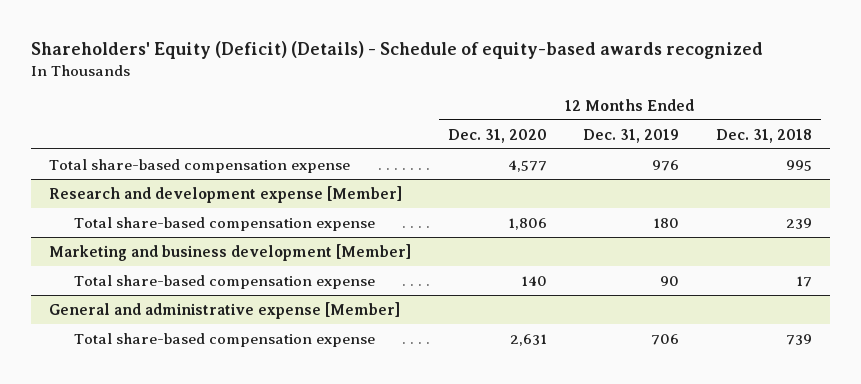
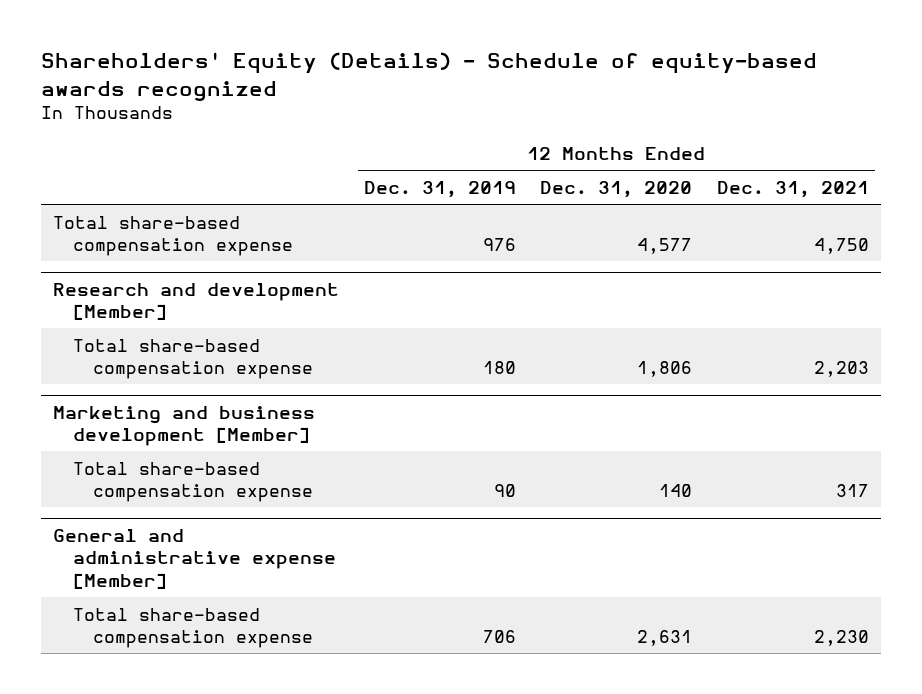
- Shareholders' Equity (Deficit) (Details) - Schedule of equity-based awards recognized
+ Shareholders' Equity (Details) - Schedule of equity-based awards recognized
- | 12 Months Ended Dec. 31, 2020 | 12 Months Ended Dec. 31, 2019 | 12 Months Ended Dec. 31, 2018
+ | 12 Months Ended Dec. 31, 2019 | 12 Months Ended Dec. 31, 2020 | 12 Months Ended Dec. 31, 2021
- Research and development expense [Member]
+ Research and development [Member]

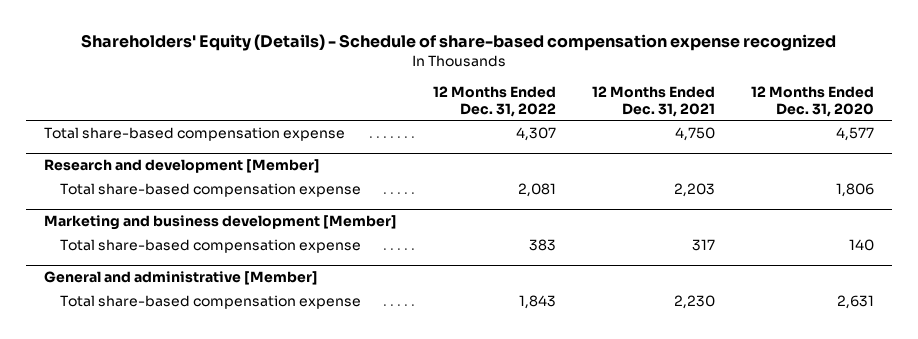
- Shareholders' Equity (Details) - Schedule of equity-based awards recognized
+ Shareholders' Equity (Details) - Schedule of share-based compensation expense recognized
- | 12 Months Ended Dec. 31, 2019 | 12 Months Ended Dec. 31, 2020 | 12 Months Ended Dec. 31, 2021
+ | 12 Months Ended Dec. 31, 2022 | 12 Months Ended Dec. 31, 2021 | 12 Months Ended Dec. 31, 2020
- General and administrative expense [Member]
+ General and administrative [Member]

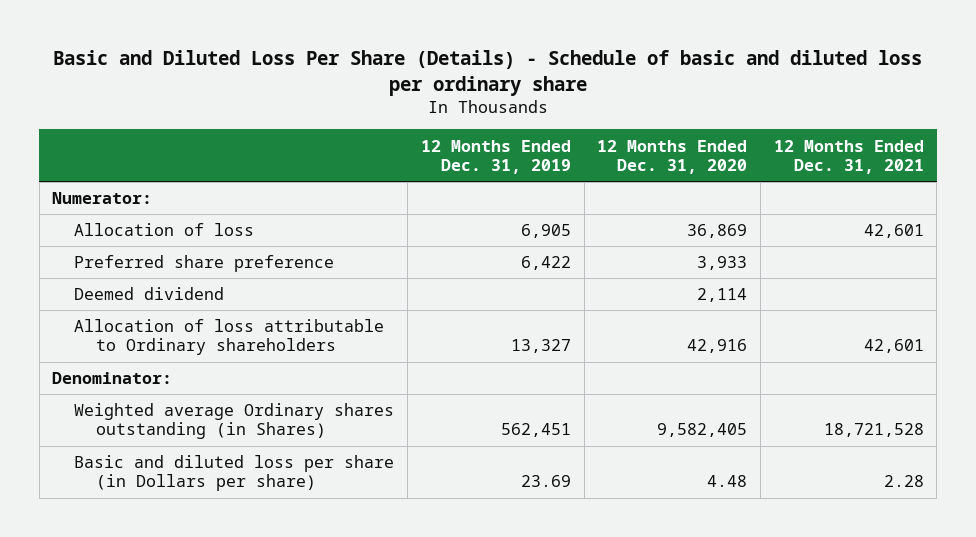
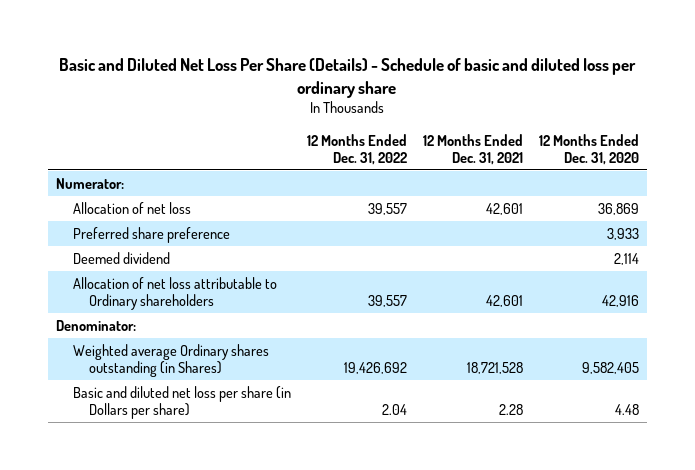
- Basic and Diluted Loss Per Share (Details) - Schedule of basic and diluted loss per ordinary share
+ Basic and Diluted Net Loss Per Share (Details) - Schedule of basic and diluted loss per ordinary share
- | 12 Months Ended Dec. 31, 2019 | 12 Months Ended Dec. 31, 2020 | 12 Months Ended Dec. 31, 2021
+ | 12 Months Ended Dec. 31, 2022 | 12 Months Ended Dec. 31, 2021 | 12 Months Ended Dec. 31, 2020
- Allocation of loss | 6,905 | 36,869 | 42,601
+ Allocation of net loss | 39,557 | 42,601 | 36,869
- Allocation of loss attributable to Ordinary shareholders | 13,327 | 42,916 | 42,601
+ Allocation of net loss attributable to Ordinary shareholders | 39,557 | 42,601 | 42,916
- Basic and diluted loss per share (in Dollars per share) | 23.69 | 4.48 | 2.28
+ Basic and diluted net loss per share (in Dollars per share) | 2.04 | 2.28 | 4.48

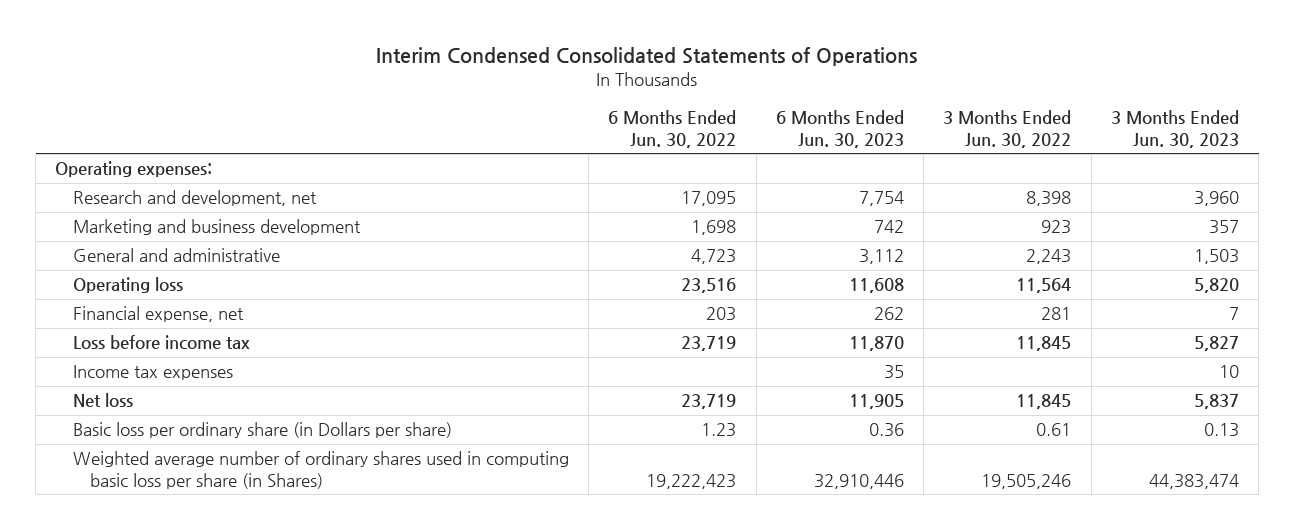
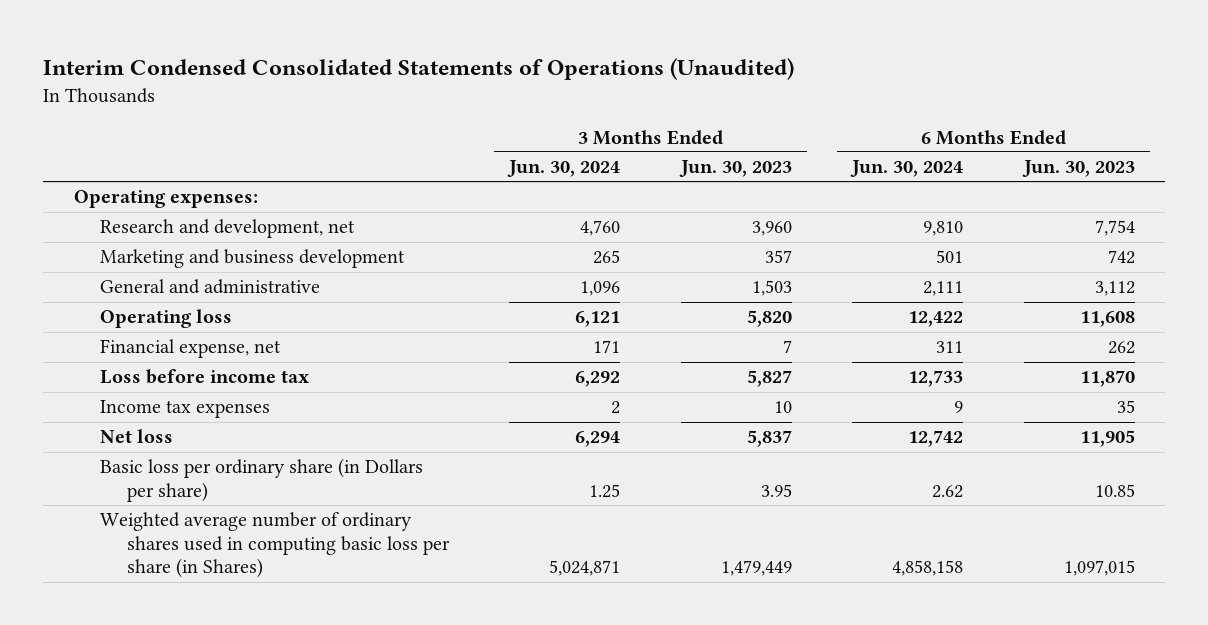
- Interim Condensed Consolidated Statements of Operations
+ Interim Condensed Consolidated Statements of Operations (Unaudited)
- | 6 Months Ended Jun. 30, 2022 | 6 Months Ended Jun. 30, 2023 | 3 Months Ended Jun. 30, 2022 | 3 Months Ended Jun. 30, 2023
+ | 3 Months Ended Jun. 30, 2024 | 3 Months Ended Jun. 30, 2023 | 6 Months Ended Jun. 30, 2024 | 6 Months Ended Jun. 30, 2023
- Basic loss per ordinary share (in Dollars per share) | 1.23 | 0.36 | 0.61 | 0.13
- Weighted average number of ordinary shares used in computing basic loss per share (in Shares) | 19,222,423 | 32,910,446 | 19,505,246 | 44,383,474
+ Basic loss per ordinary share (in Dollars per share) | 1.25 | 3.95 | 2.62 | 10.85
+ Weighted average number of ordinary shares used in computing basic loss per share (in Shares) | 5,024,871 | 1,479,449 | 4,858,158 | 1,097,015

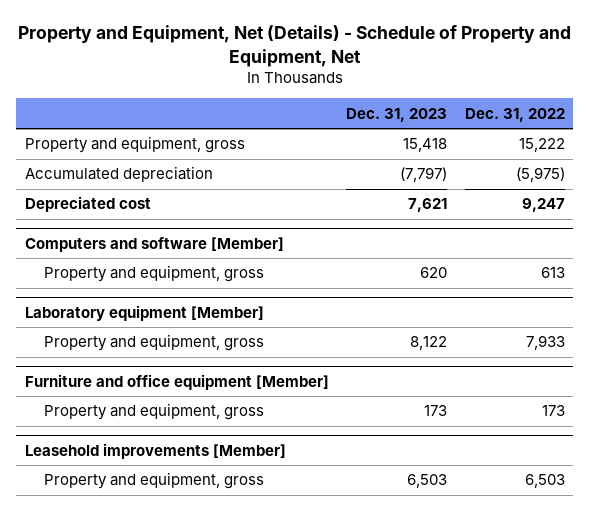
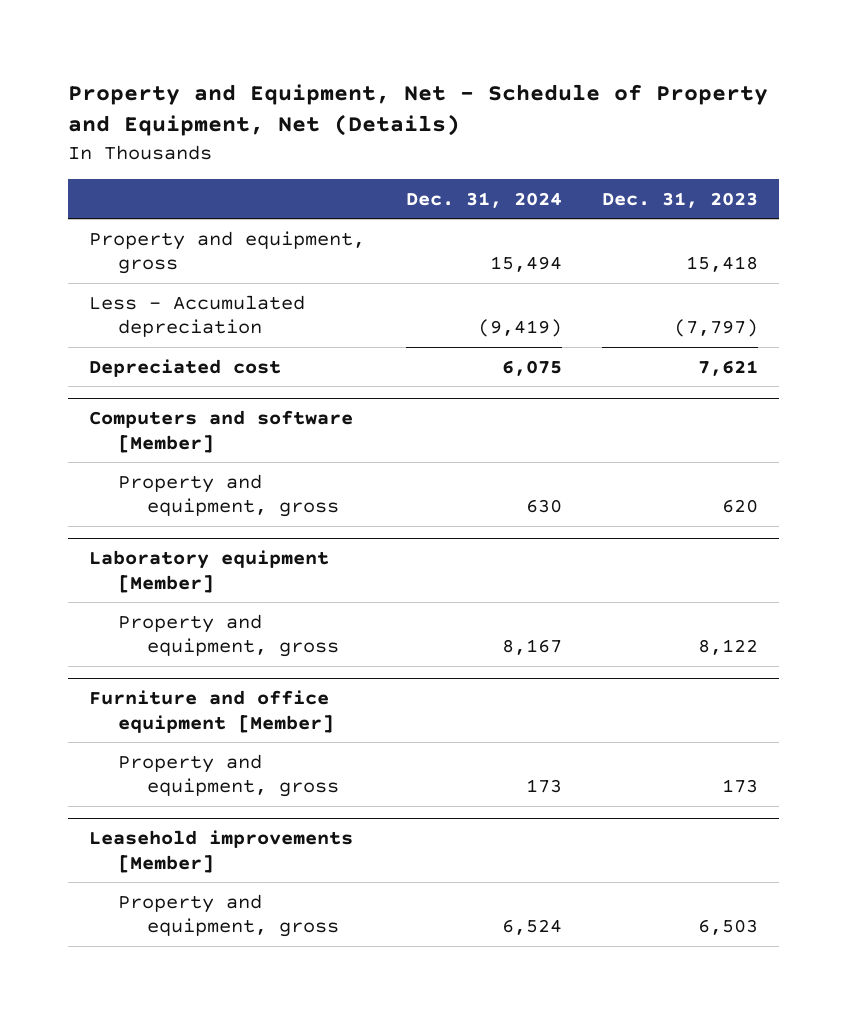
- Property and Equipment, Net (Details) - Schedule of Property and Equipment, Net
+ Property and Equipment, Net - Schedule of Property and Equipment, Net (Details)
- | Dec. 31, 2023 | Dec. 31, 2022
+ | Dec. 31, 2024 | Dec. 31, 2023
- Accumulated depreciation | (7,797) | (5,975)
+ Less - Accumulated depreciation | (9,419) | (7,797)

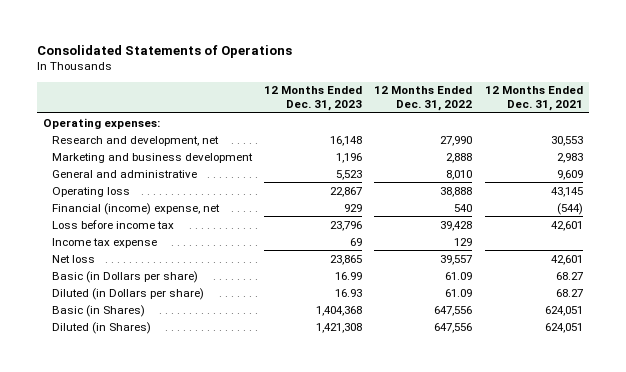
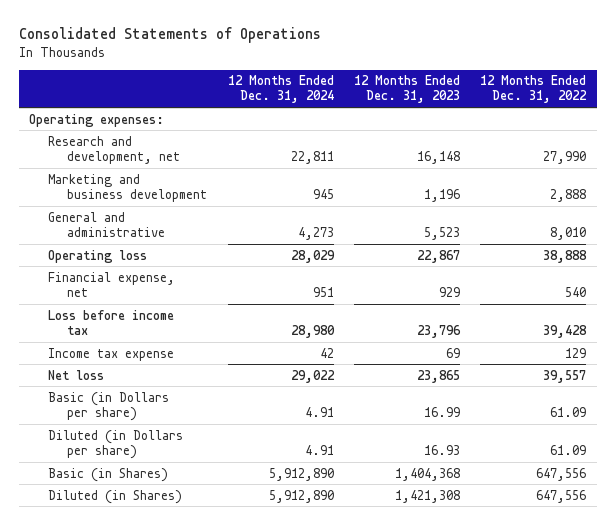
- | 12 Months Ended Dec. 31, 2023 | 12 Months Ended Dec. 31, 2022 | 12 Months Ended Dec. 31, 2021
+ | 12 Months Ended Dec. 31, 2024 | 12 Months Ended Dec. 31, 2023 | 12 Months Ended Dec. 31, 2022
- Financial (income) expense, net | 929 | 540 | (544)
+ Financial expense, net | 951 | 929 | 540

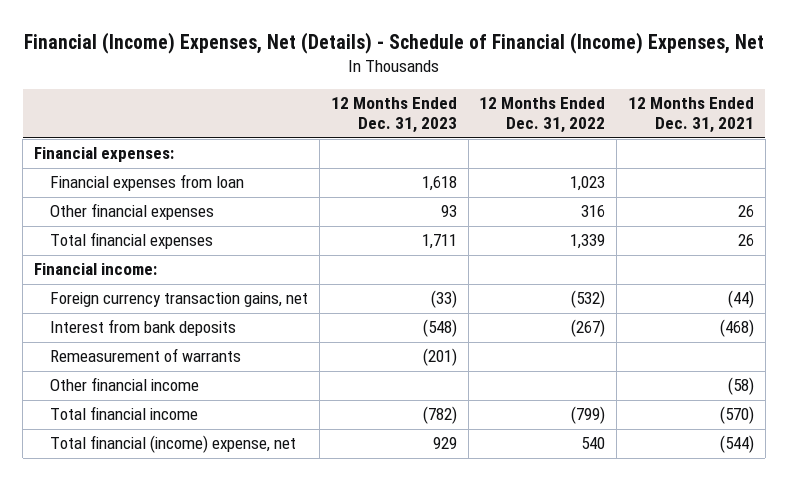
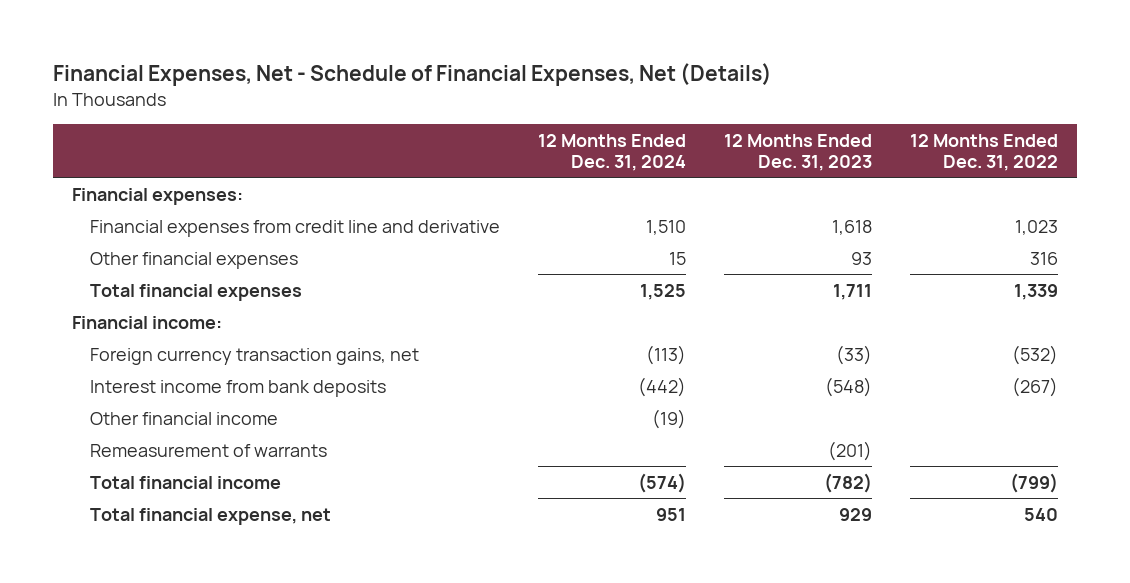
- Financial (Income) Expenses, Net (Details) - Schedule of Financial (Income) Expenses, Net
+ Financial Expenses, Net - Schedule of Financial Expenses, Net (Details)
- | 12 Months Ended Dec. 31, 2023 | 12 Months Ended Dec. 31, 2022 | 12 Months Ended Dec. 31, 2021
+ | 12 Months Ended Dec. 31, 2024 | 12 Months Ended Dec. 31, 2023 | 12 Months Ended Dec. 31, 2022
- Financial expenses from loan | 1,618 | 1,023 |
+ Financial expenses from credit line and derivative | 1,510 | 1,618 | 1,023
- Interest from bank deposits | (548) | (267) | (468)
+ Interest income from bank deposits | (442) | (548) | (267)
moved down: Remeasurement of warrants | | (201) |
- Total financial (income) expense, net | 929 | 540 | (544)
+ Total financial expense, net | 951 | 929 | 540

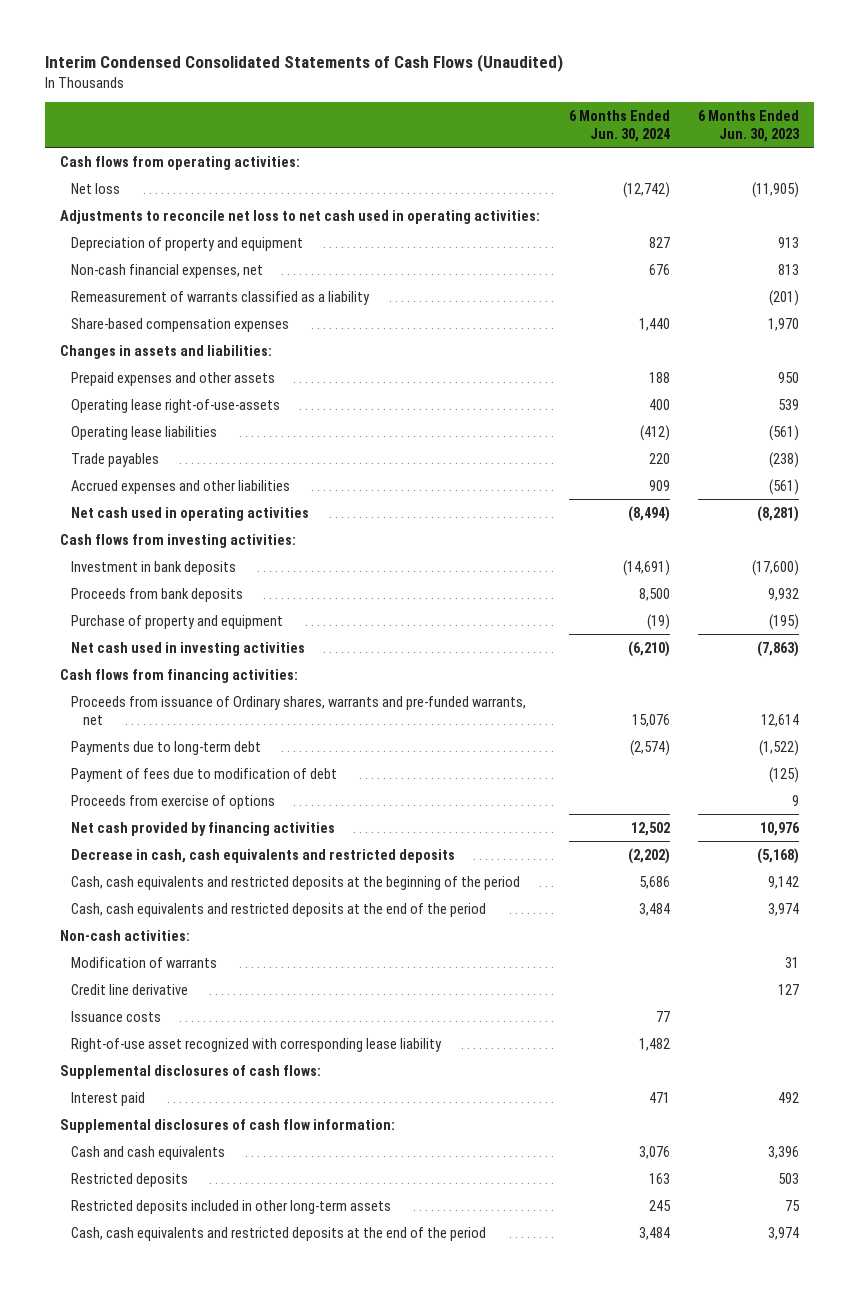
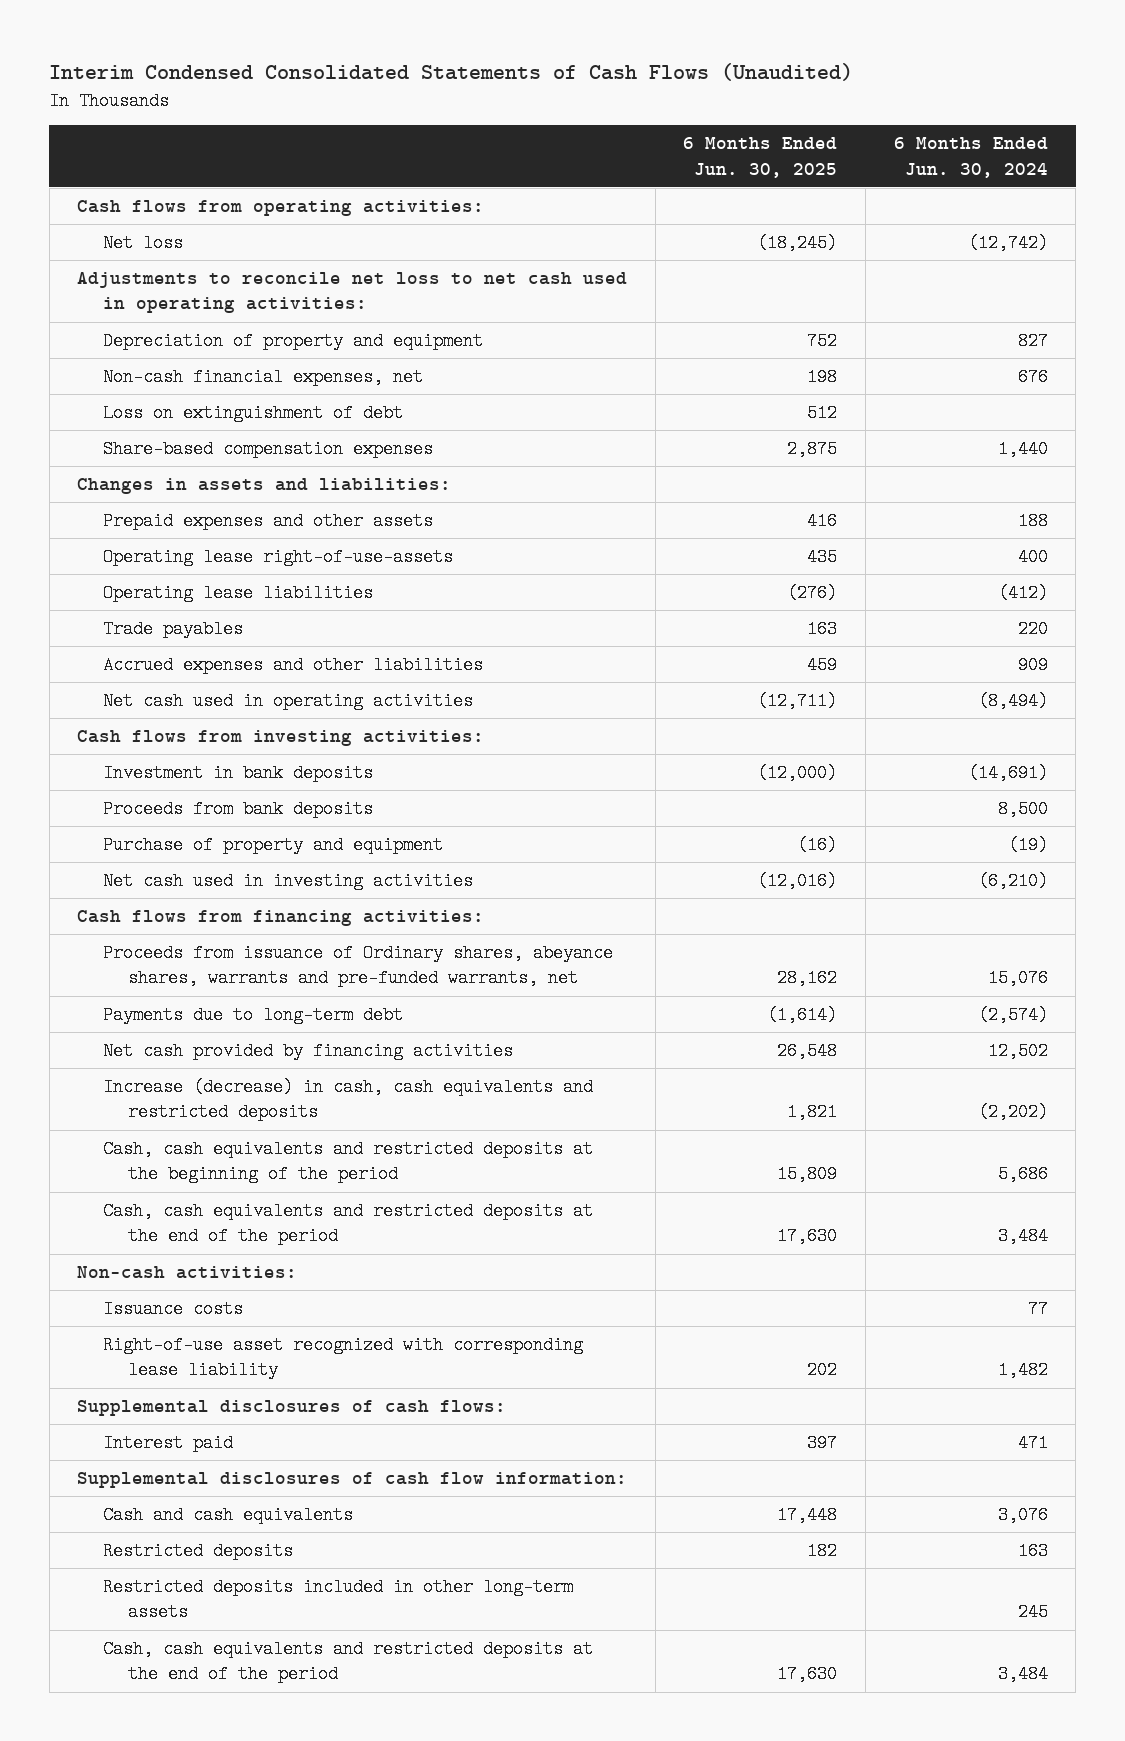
- | 6 Months Ended Jun. 30, 2024 | 6 Months Ended Jun. 30, 2023
+ | 6 Months Ended Jun. 30, 2025 | 6 Months Ended Jun. 30, 2024
- Remeasurement of warrants classified as a liability | | (201)
+ Loss on extinguishment of debt | 512 |
- Proceeds from issuance of Ordinary shares, warrants and pre-funded warrants, net | 15,076 | 12,614
+ Proceeds from issuance of Ordinary shares, abeyance shares, warrants and pre-funded warrants, net | 28,162 | 15,076
- Payment of fees due to modification of debt | | (125)
- Proceeds from exercise of options | | 9
- Decrease in cash, cash equivalents and restricted deposits | (2,202) | (5,168)
+ Increase (decrease) in cash, cash equivalents and restricted deposits | 1,821 | (2,202)
- Modification of warrants | | 31
- Credit line derivative | | 127

